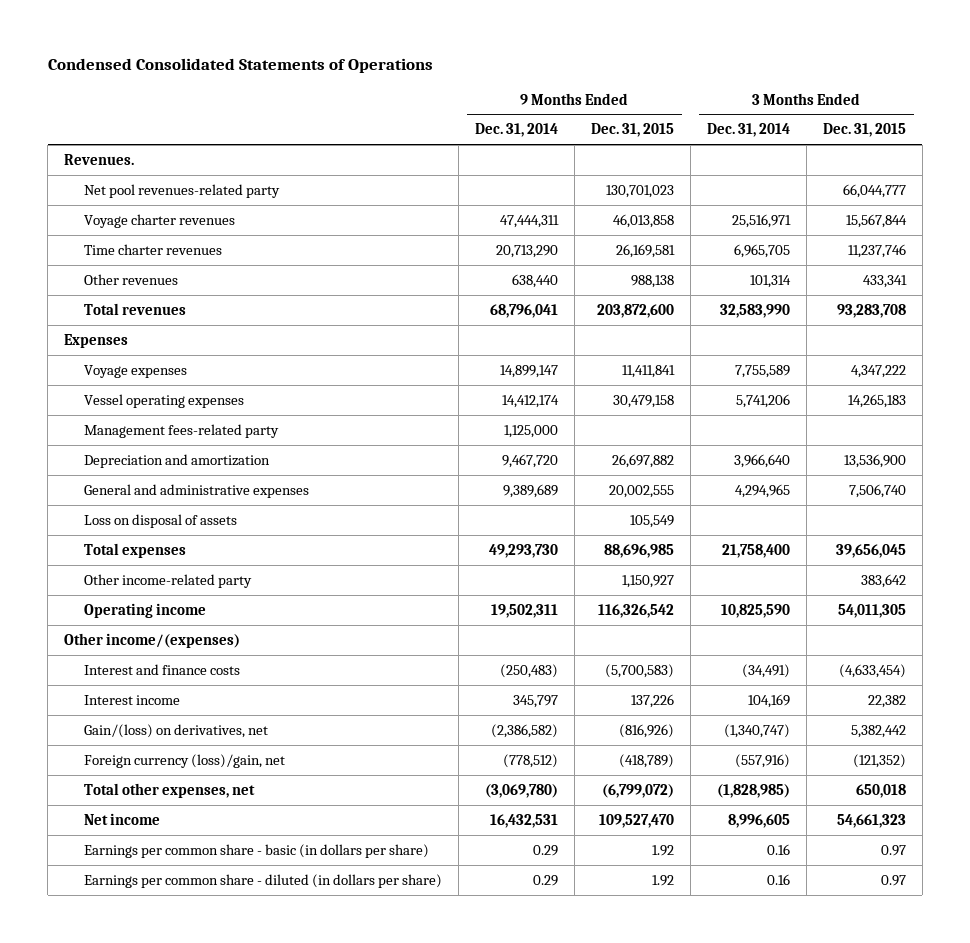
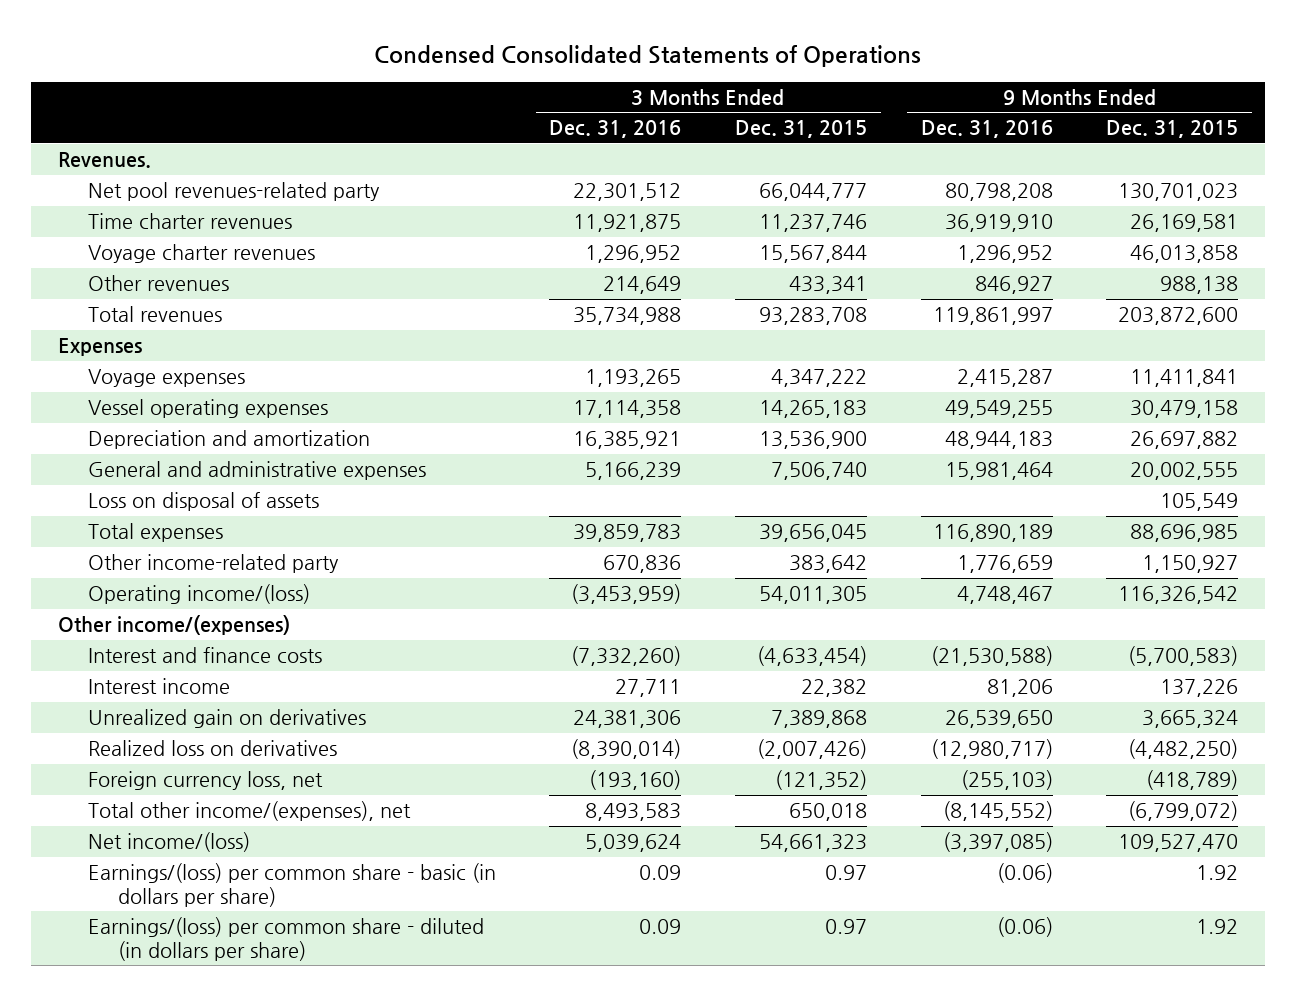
- | 9 Months Ended Dec. 31, 2014 | 9 Months Ended Dec. 31, 2015 | 3 Months Ended Dec. 31, 2014 | 3 Months Ended Dec. 31, 2015
+ | 3 Months Ended Dec. 31, 2016 | 3 Months Ended Dec. 31, 2015 | 9 Months Ended Dec. 31, 2016 | 9 Months Ended Dec. 31, 2015
moved down: Voyage charter revenues | 1,296,952 | 15,567,844 | 1,296,952 | 46,013,858
- Management fees-related party | 1,125,000 | | |
- Operating income | 19,502,311 | 116,326,542 | 10,825,590 | 54,011,305
+ Operating income/(loss) | (3,453,959) | 54,011,305 | 4,748,467 | 116,326,542
- Gain/(loss) on derivatives, net | (2,386,582) | (816,926) | (1,340,747) | 5,382,442
- Foreign currency (loss)/gain, net | (778,512) | (418,789) | (557,916) | (121,352)
- Total other expenses, net | (3,069,780) | (6,799,072) | (1,828,985) | 650,018
- Net income | 16,432,531 | 109,527,470 | 8,996,605 | 54,661,323
- Earnings per common share - basic (in dollars per share) | 0.29 | 1.92 | 0.16 | 0.97
- Earnings per common share - diluted (in dollars per share) | 0.29 | 1.92 | 0.16 | 0.97
+ Unrealized gain on derivatives | 24,381,306 | 7,389,868 | 26,539,650 | 3,665,324
+ Realized loss on derivatives | (8,390,014) | (2,007,426) | (12,980,717) | (4,482,250)
+ Foreign currency loss, net | (193,160) | (121,352) | (255,103) | (418,789)
+ Total other income/(expenses), net | 8,493,583 | 650,018 | (8,145,552) | (6,799,072)
+ Net income/(loss) | 5,039,624 | 54,661,323 | (3,397,085) | 109,527,470
+ Earnings/(loss) per common share - basic (in dollars per share) | 0.09 | 0.97 | (0.06) | 1.92
+ Earnings/(loss) per common share - diluted (in dollars per share) | 0.09 | 0.97 | (0.06) | 1.92

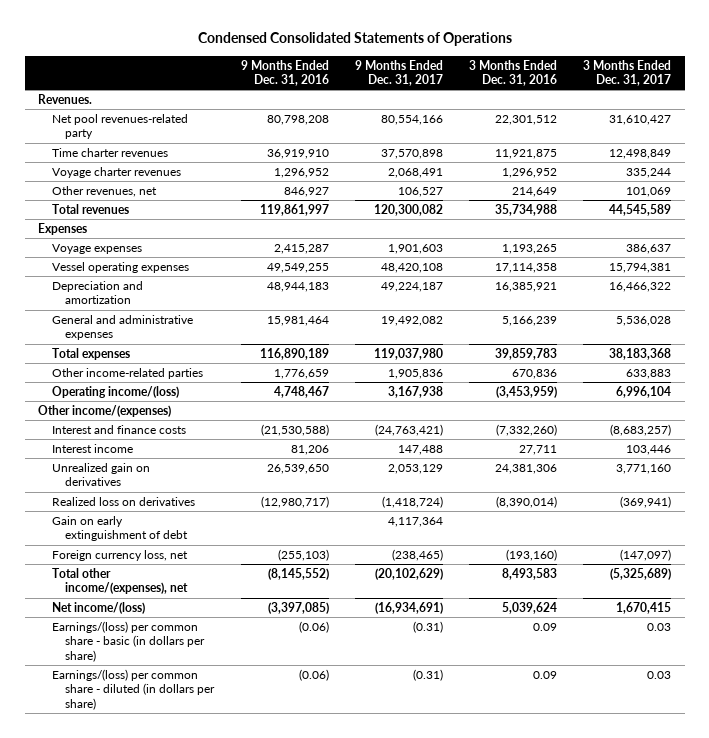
- | 3 Months Ended Dec. 31, 2016 | 3 Months Ended Dec. 31, 2015 | 9 Months Ended Dec. 31, 2016 | 9 Months Ended Dec. 31, 2015
+ | 9 Months Ended Dec. 31, 2016 | 9 Months Ended Dec. 31, 2017 | 3 Months Ended Dec. 31, 2016 | 3 Months Ended Dec. 31, 2017
- Other revenues | 214,649 | 433,341 | 846,927 | 988,138
+ Other revenues, net | 846,927 | 106,527 | 214,649 | 101,069
- Loss on disposal of assets | | | | 105,549
- Other income-related party | 670,836 | 383,642 | 1,776,659 | 1,150,927
+ Other income-related parties | 1,776,659 | 1,905,836 | 670,836 | 633,883
+ Gain on early extinguishment of debt | | 4,117,364 | |

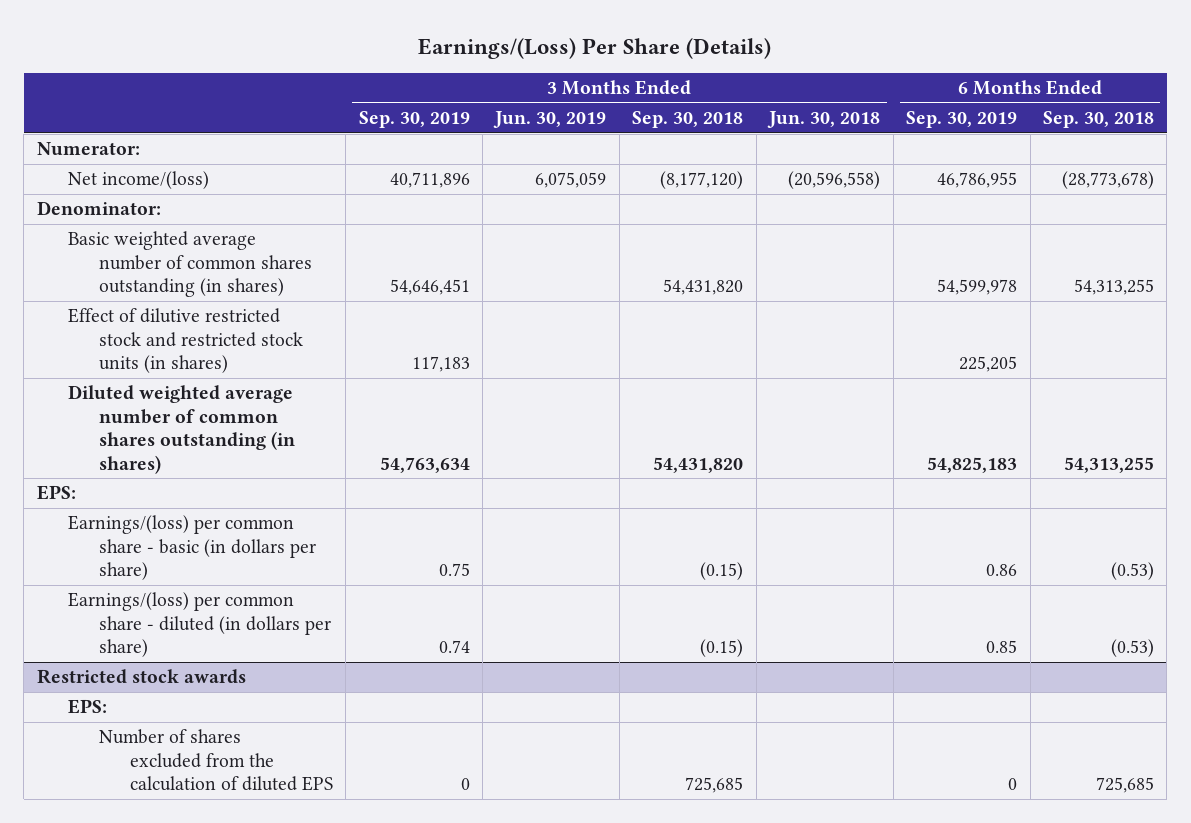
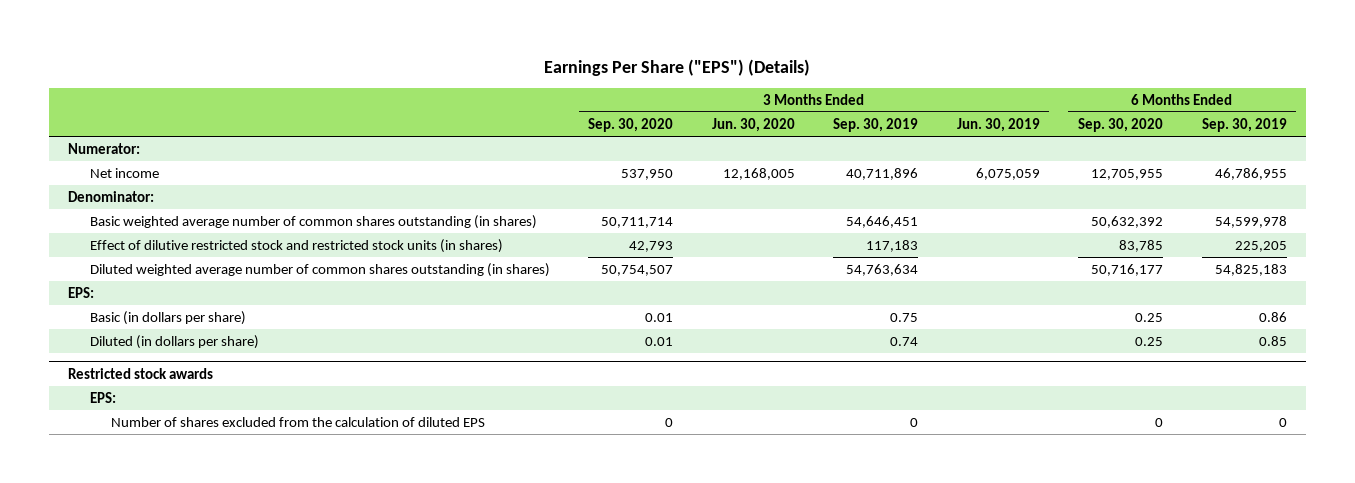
- Earnings/(Loss) Per Share (Details)
+ Earnings Per Share ("EPS") (Details)
- | 3 Months Ended Sep. 30, 2019 | 3 Months Ended Jun. 30, 2019 | 3 Months Ended Sep. 30, 2018 | 3 Months Ended Jun. 30, 2018 | 6 Months Ended Sep. 30, 2019 | 6 Months Ended Sep. 30, 2018
+ | 3 Months Ended Sep. 30, 2020 | 3 Months Ended Jun. 30, 2020 | 3 Months Ended Sep. 30, 2019 | 3 Months Ended Jun. 30, 2019 | 6 Months Ended Sep. 30, 2020 | 6 Months Ended Sep. 30, 2019
- Net income/(loss) | 40,711,896 | 6,075,059 | (8,177,120) | (20,596,558) | 46,786,955 | (28,773,678)
+ Net income | 537,950 | 12,168,005 | 40,711,896 | 6,075,059 | 12,705,955 | 46,786,955
- Earnings/(loss) per common share - basic (in dollars per share) | 0.75 | | (0.15) | | 0.86 | (0.53)
- Earnings/(loss) per common share - diluted (in dollars per share) | 0.74 | | (0.15) | | 0.85 | (0.53)
+ Basic (in dollars per share) | 0.01 | | 0.75 | | 0.25 | 0.86
+ Diluted (in dollars per share) | 0.01 | | 0.74 | | 0.25 | 0.85

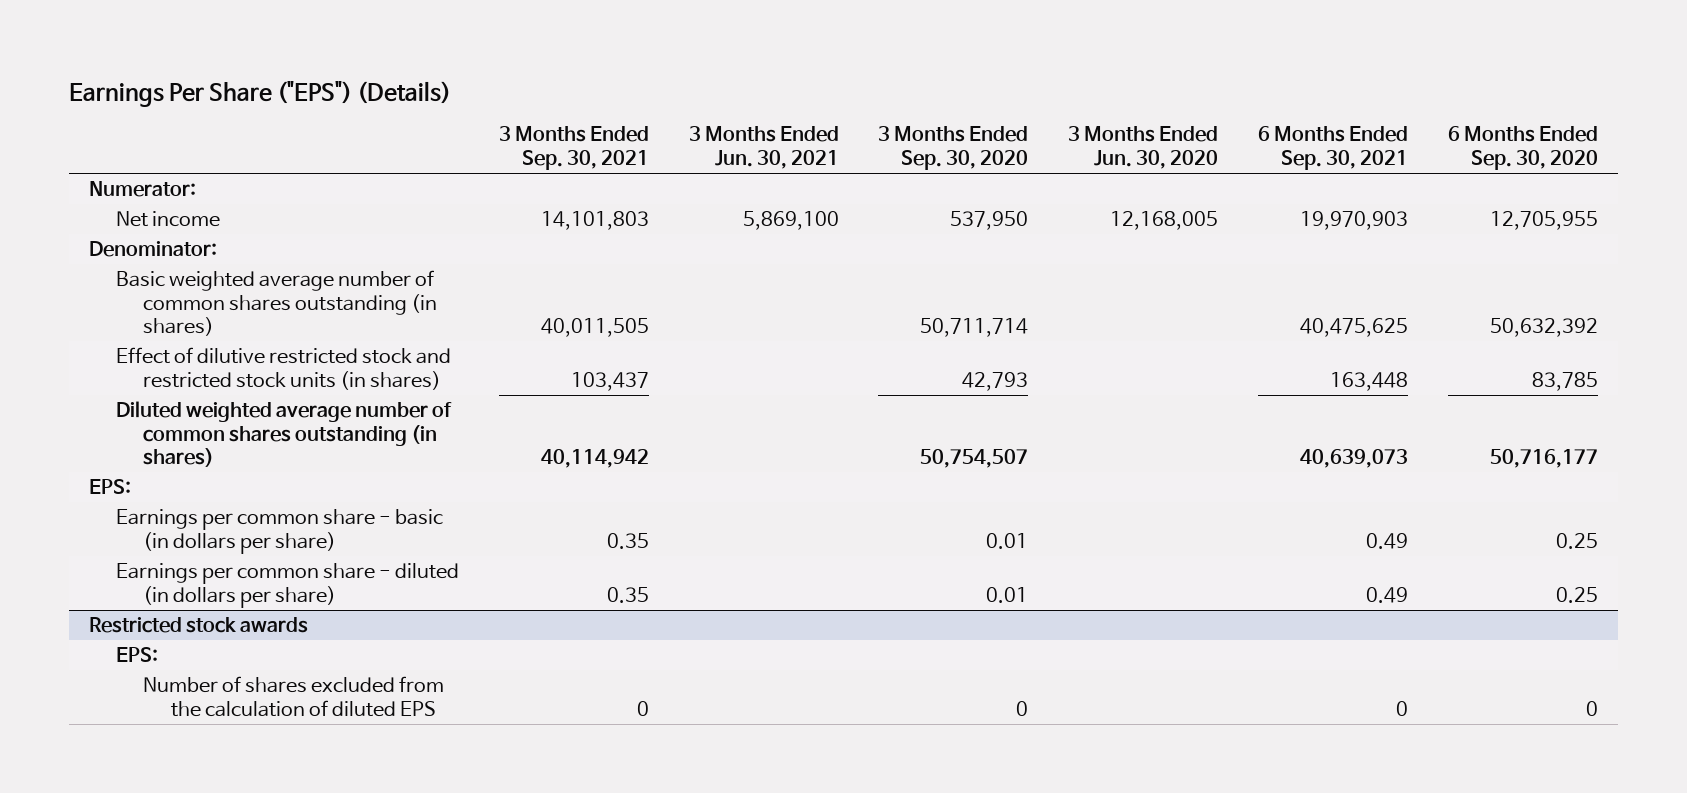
- | 3 Months Ended Sep. 30, 2020 | 3 Months Ended Jun. 30, 2020 | 3 Months Ended Sep. 30, 2019 | 3 Months Ended Jun. 30, 2019 | 6 Months Ended Sep. 30, 2020 | 6 Months Ended Sep. 30, 2019
+ | 3 Months Ended Sep. 30, 2021 | 3 Months Ended Jun. 30, 2021 | 3 Months Ended Sep. 30, 2020 | 3 Months Ended Jun. 30, 2020 | 6 Months Ended Sep. 30, 2021 | 6 Months Ended Sep. 30, 2020
- Basic (in dollars per share) | 0.01 | | 0.75 | | 0.25 | 0.86
- Diluted (in dollars per share) | 0.01 | | 0.74 | | 0.25 | 0.85
+ Earnings per common share - basic (in dollars per share) | 0.35 | | 0.01 | | 0.49 | 0.25
+ Earnings per common share - diluted (in dollars per share) | 0.35 | | 0.01 | | 0.49 | 0.25

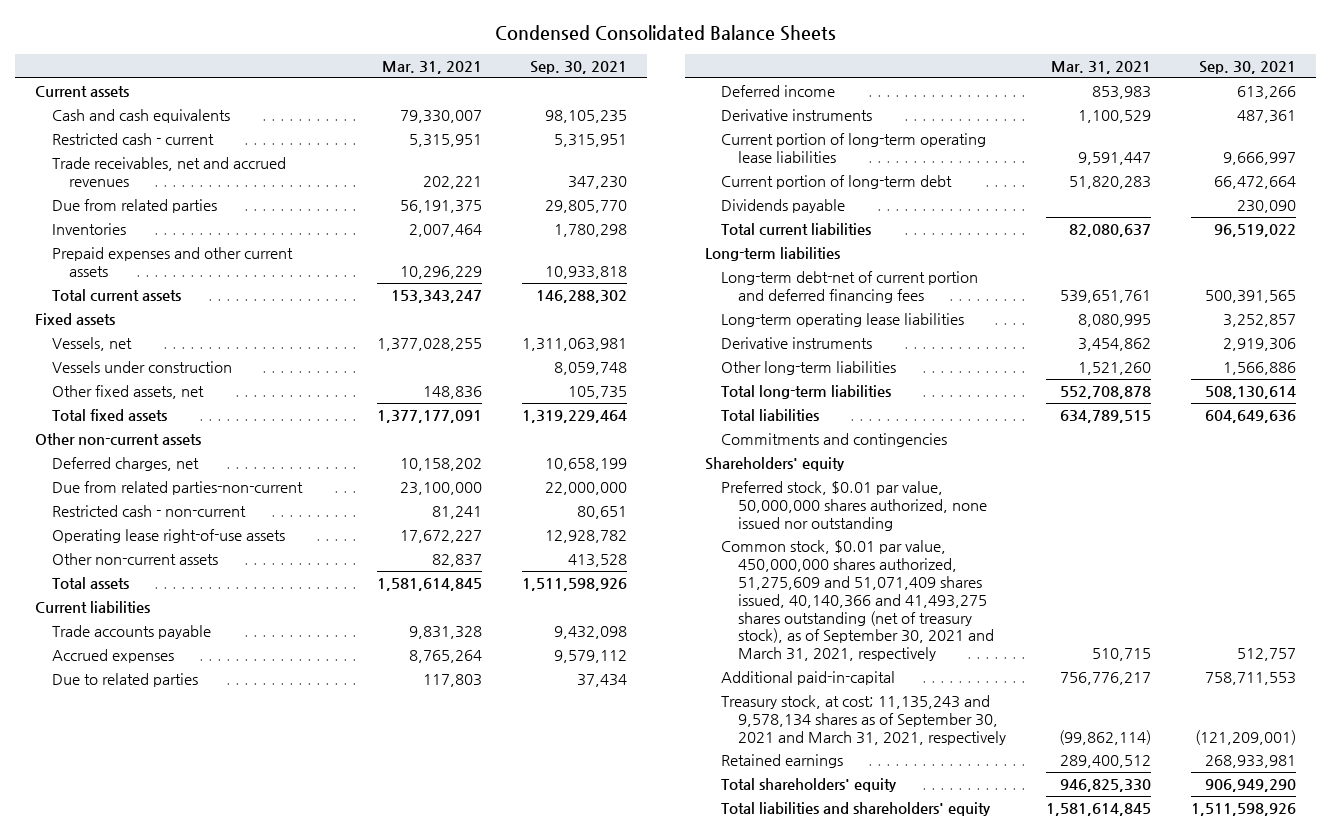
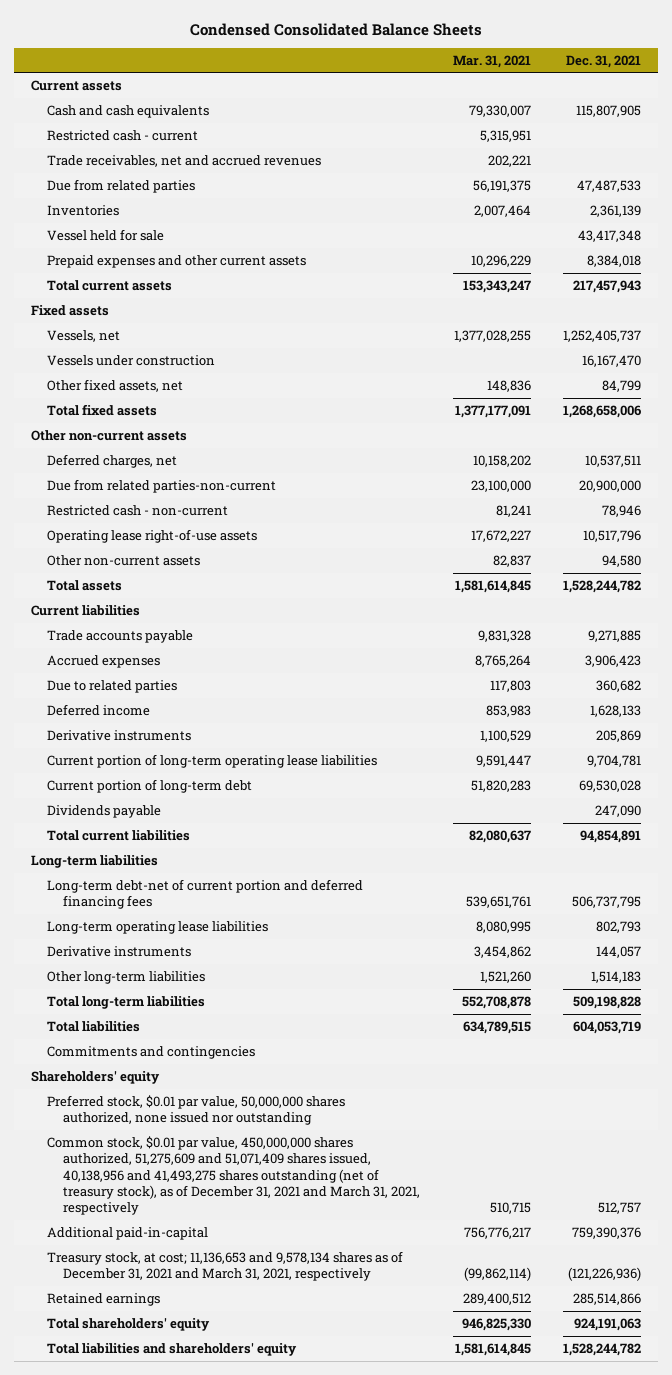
- | Mar. 31, 2021 | Sep. 30, 2021
+ | Mar. 31, 2021 | Dec. 31, 2021
+ Vessel held for sale | | 43,417,348
- Common stock, $0.01 par value, 450,000,000 shares authorized, 51,275,609 and 51,071,409 shares issued, 40,140,366 and 41,493,275 shares outstanding (net of treasury stock), as of September 30, 2021 and March 31, 2021, respectively | 510,715 | 512,757
+ Common stock, $0.01 par value, 450,000,000 shares authorized, 51,275,609 and 51,071,409 shares issued, 40,138,956 and 41,493,275 shares outstanding (net of treasury stock), as of December 31, 2021 and March 31, 2021, respectively | 510,715 | 512,757
- Treasury stock, at cost; 11,135,243 and 9,578,134 shares as of September 30, 2021 and March 31, 2021, respectively | (99,862,114) | (121,209,001)
+ Treasury stock, at cost; 11,136,653 and 9,578,134 shares as of December 31, 2021 and March 31, 2021, respectively | (99,862,114) | (121,226,936)

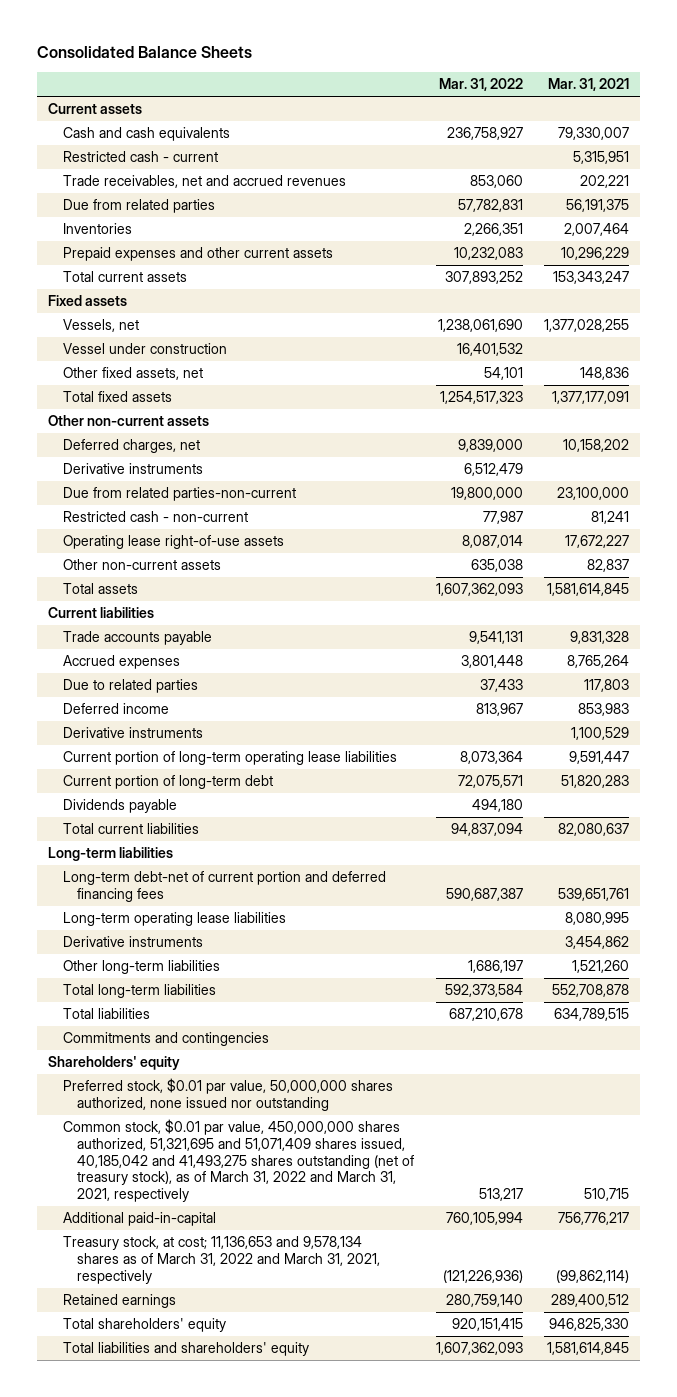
- Condensed Consolidated Balance Sheets
+ Consolidated Balance Sheets
- | Mar. 31, 2021 | Dec. 31, 2021
+ | Mar. 31, 2022 | Mar. 31, 2021
- Vessel held for sale | | 43,417,348
- Vessels under construction | | 16,167,470
+ Vessel under construction | 16,401,532 |
+ Derivative instruments | 6,512,479 |
- Common stock, $0.01 par value, 450,000,000 shares authorized, 51,275,609 and 51,071,409 shares issued, 40,138,956 and 41,493,275 shares outstanding (net of treasury stock), as of December 31, 2021 and March 31, 2021, respectively | 510,715 | 512,757
+ Common stock, $0.01 par value, 450,000,000 shares authorized, 51,321,695 and 51,071,409 shares issued, 40,185,042 and 41,493,275 shares outstanding (net of treasury stock), as of March 31, 2022 and March 31, 2021, respectively | 513,217 | 510,715
- Treasury stock, at cost; 11,136,653 and 9,578,134 shares as of December 31, 2021 and March 31, 2021, respectively | (99,862,114) | (121,226,936)
+ Treasury stock, at cost; 11,136,653 and 9,578,134 shares as of March 31, 2022 and March 31, 2021, respectively | (121,226,936) | (99,862,114)

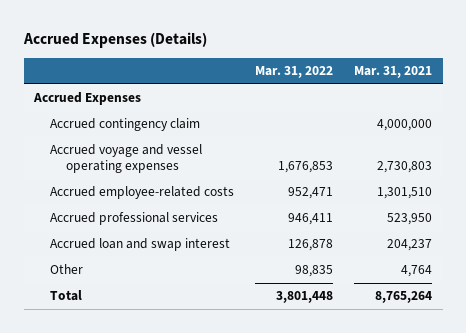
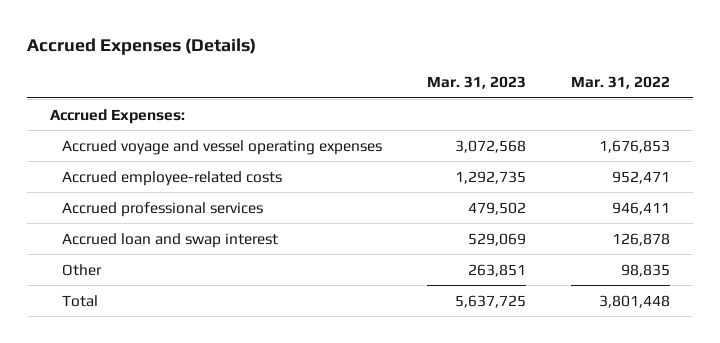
- | Mar. 31, 2022 | Mar. 31, 2021
+ | Mar. 31, 2023 | Mar. 31, 2022
- Accrued Expenses
- Accrued contingency claim | | 4,000,000
+ Accrued Expenses:

